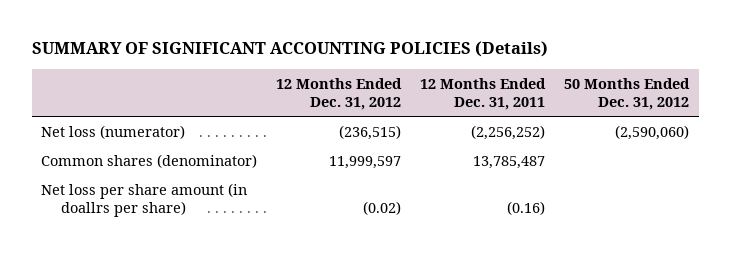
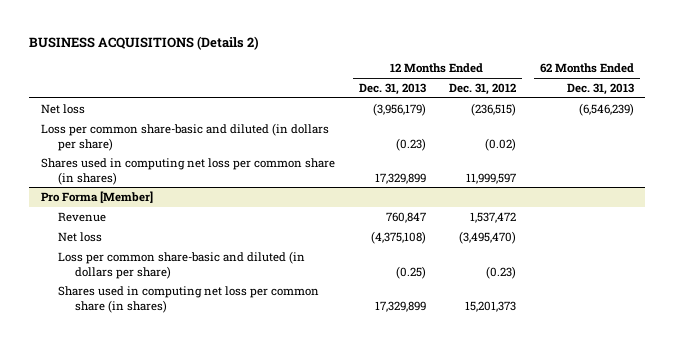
- SUMMARY OF SIGNIFICANT ACCOUNTING POLICIES (Details)
+ BUSINESS ACQUISITIONS (Details 2)
- | 12 Months Ended Dec. 31, 2012 | 12 Months Ended Dec. 31, 2011 | 50 Months Ended Dec. 31, 2012
+ | 12 Months Ended Dec. 31, 2013 | 12 Months Ended Dec. 31, 2012 | 62 Months Ended Dec. 31, 2013
- Net loss (numerator) | (236,515) | (2,256,252) | (2,590,060)
- Common shares (denominator) | 11,999,597 | 13,785,487 |
- Net loss per share amount (in doallrs per share) | (0.02) | (0.16) |
+ Net loss | (3,956,179) | (236,515) | (6,546,239)
+ Loss per common share-basic and diluted (in dollars per share) | (0.23) | (0.02) |
+ Shares used in computing net loss per common share (in shares) | 17,329,899 | 11,999,597 |
+ Pro Forma [Member]
+ Revenue | 760,847 | 1,537,472 |
+ Net loss | (4,375,108) | (3,495,470) |
+ Loss per common share-basic and diluted (in dollars per share) | (0.25) | (0.23) |
+ Shares used in computing net loss per common share (in shares) | 17,329,899 | 15,201,373 |

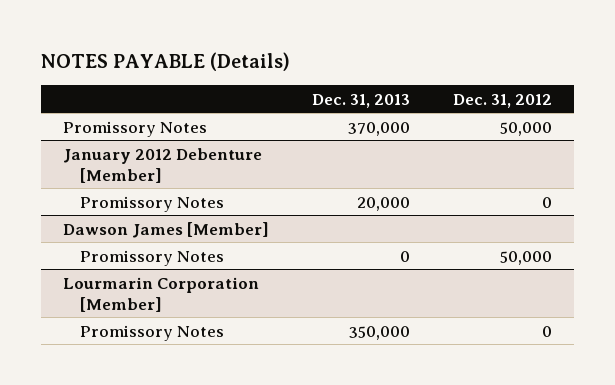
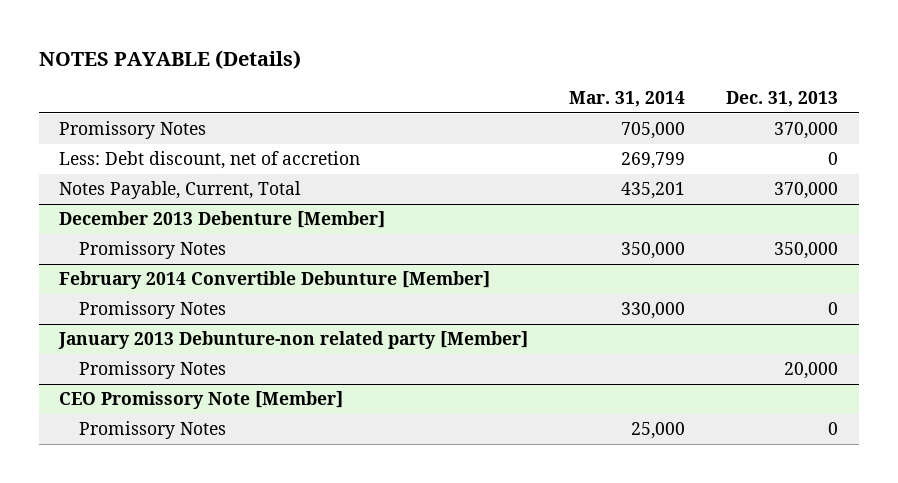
- | Dec. 31, 2013 | Dec. 31, 2012
+ | Mar. 31, 2014 | Dec. 31, 2013
- January 2012 Debenture [Member]
+ Less: Debt discount, net of accretion | 269,799 | 0
+ Notes Payable, Current, Total | 435,201 | 370,000
+ December 2013 Debenture [Member]
+ Promissory Notes | 350,000 | 350,000
+ February 2014 Convertible Debunture [Member]
+ Promissory Notes | 330,000 | 0
+ January 2013 Debunture-non related party [Member]
- Dawson James [Member]
+ CEO Promissory Note [Member]
- Lourmarin Corporation [Member]
- Promissory Notes | 350,000 | 0

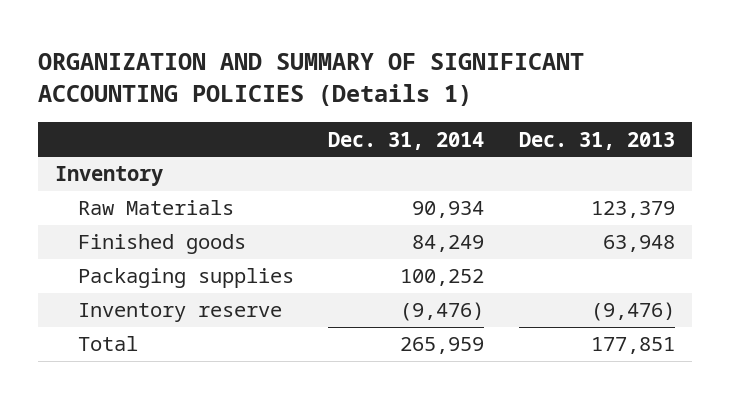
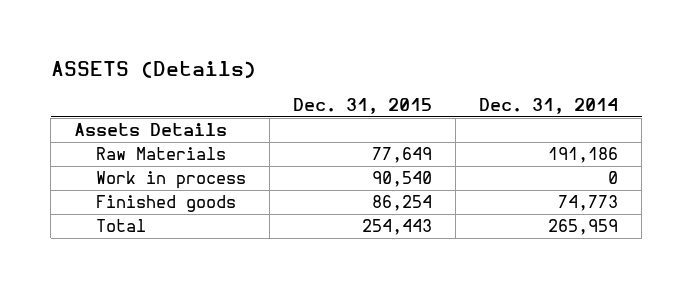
- ORGANIZATION AND SUMMARY OF SIGNIFICANT ACCOUNTING POLICIES (Details 1)
+ ASSETS (Details)
- | Dec. 31, 2014 | Dec. 31, 2013
+ | Dec. 31, 2015 | Dec. 31, 2014
- Inventory
- Raw Materials | 90,934 | 123,379
- Finished goods | 84,249 | 63,948
- Packaging supplies | 100,252 |
- Inventory reserve | (9,476) | (9,476)
+ Assets Details
+ Raw Materials | 77,649 | 191,186
+ Work in process | 90,540 | 0
+ Finished goods | 86,254 | 74,773

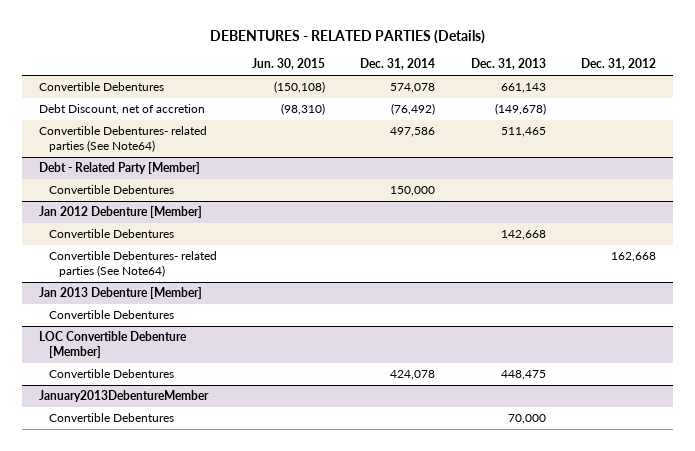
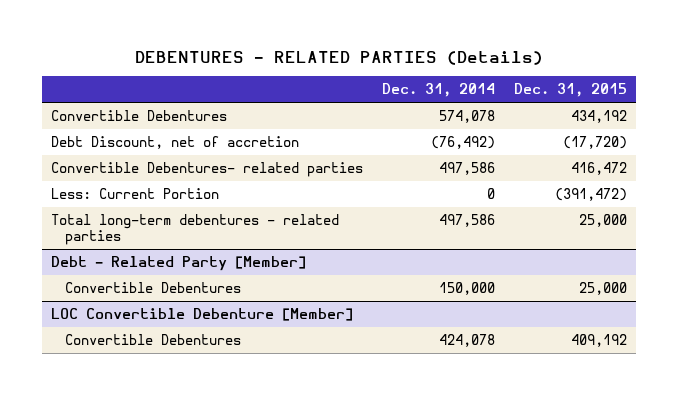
- | Jun. 30, 2015 | Dec. 31, 2014 | Dec. 31, 2013 | Dec. 31, 2012
+ | Dec. 31, 2014 | Dec. 31, 2015
- Convertible Debentures- related parties (See Note64) | | 497,586 | 511,465 |
+ Convertible Debentures- related parties | 497,586 | 416,472
+ Less: Current Portion | 0 | (391,472)
+ Total long-term debentures - related parties | 497,586 | 25,000
- Jan 2012 Debenture [Member]
- Convertible Debentures | | | 142,668 |
- Convertible Debentures- related parties (See Note64) | | | | 162,668
- Jan 2013 Debenture [Member]
- Convertible Debentures
- January2013DebentureMember
- Convertible Debentures | | | 70,000 |

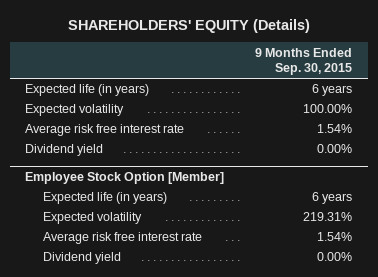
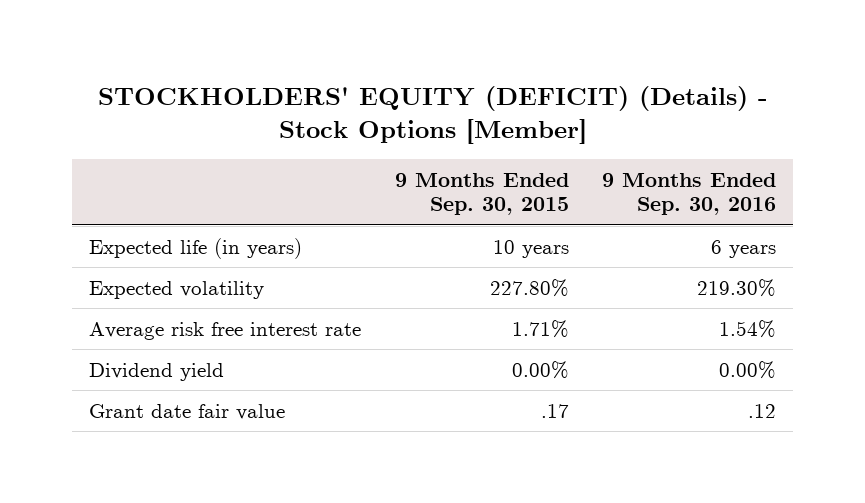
- SHAREHOLDERS' EQUITY (Details)
+ STOCKHOLDERS' EQUITY (DEFICIT) (Details) - Stock Options [Member]
- | 9 Months Ended Sep. 30, 2015
+ | 9 Months Ended Sep. 30, 2015 | 9 Months Ended Sep. 30, 2016
- Expected life (in years) | 6 years
- Expected volatility | 100.00%
- Average risk free interest rate | 1.54%
- Dividend yield | 0.00%
- Employee Stock Option [Member]
- Expected life (in years) | 6 years
- Expected volatility | 219.31%
- Average risk free interest rate | 1.54%
+ Expected life (in years) | 10 years | 6 years
+ Expected volatility | 227.80% | 219.30%
+ Average risk free interest rate | 1.71% | 1.54%
+ Grant date fair value | .17 | .12

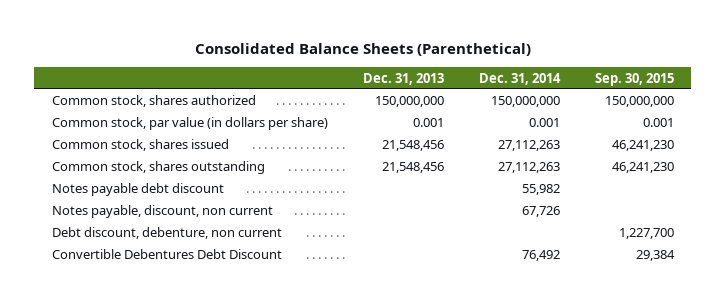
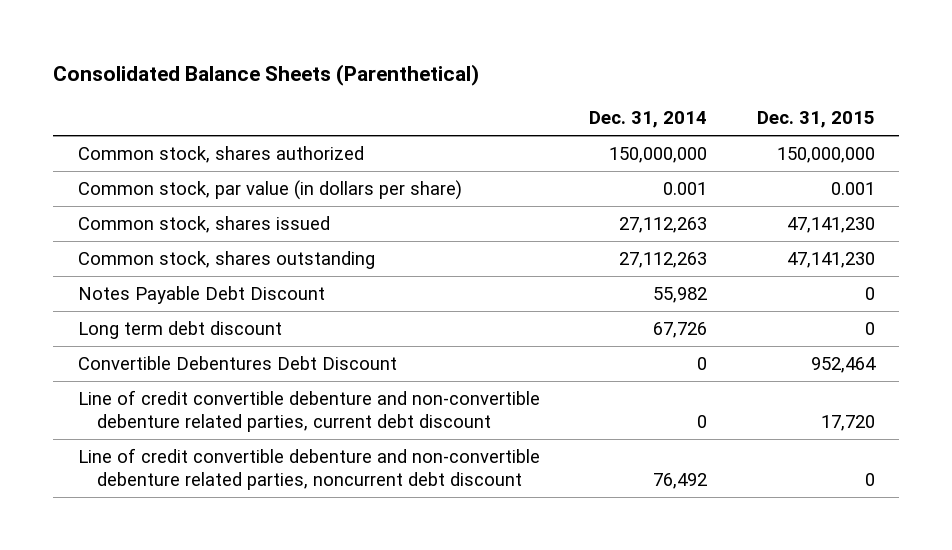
- | Dec. 31, 2013 | Dec. 31, 2014 | Sep. 30, 2015
+ | Dec. 31, 2014 | Dec. 31, 2015
- Notes payable debt discount | | 55,982 |
- Notes payable, discount, non current | | 67,726 |
- Debt discount, debenture, non current | | | 1,227,700
- Convertible Debentures Debt Discount | | 76,492 | 29,384
+ Notes Payable Debt Discount | 55,982 | 0
+ Long term debt discount | 67,726 | 0
+ Convertible Debentures Debt Discount | 0 | 952,464
+ Line of credit convertible debenture and non-convertible debenture related parties, current debt discount | 0 | 17,720
+ Line of credit convertible debenture and non-convertible debenture related parties, noncurrent debt discount | 76,492 | 0

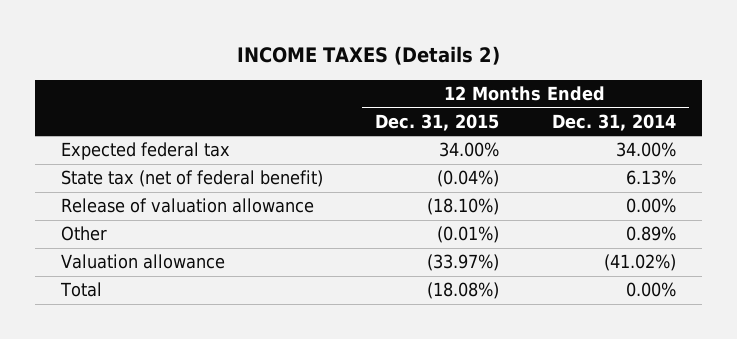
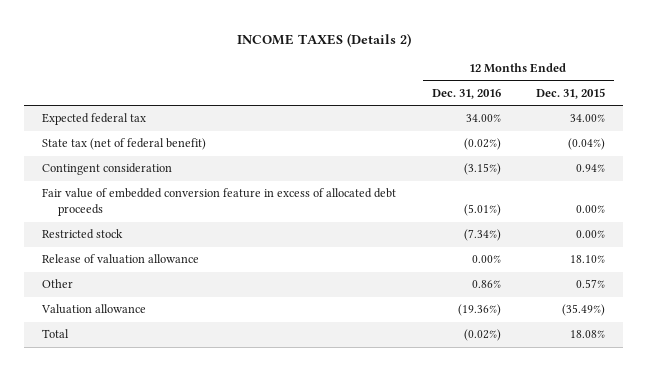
- | 12 Months Ended Dec. 31, 2015 | 12 Months Ended Dec. 31, 2014
+ | 12 Months Ended Dec. 31, 2016 | 12 Months Ended Dec. 31, 2015
- Release of valuation allowance | (18.10%) | 0.00%
- Other | (0.01%) | 0.89%
- Valuation allowance | (33.97%) | (41.02%)
- Total | (18.08%) | 0.00%
+ Contingent consideration | (3.15%) | 0.94%
+ Fair value of embedded conversion feature in excess of allocated debt proceeds | (5.01%) | 0.00%
+ Restricted stock | (7.34%) | 0.00%
+ Release of valuation allowance | 0.00% | 18.10%
+ Other | 0.86% | 0.57%
+ Valuation allowance | (19.36%) | (35.49%)
+ Total | (0.02%) | 18.08%

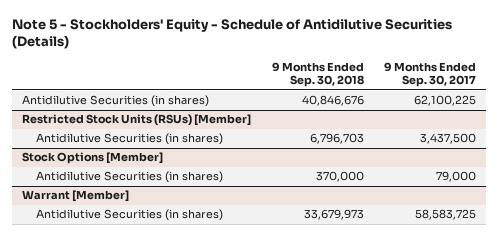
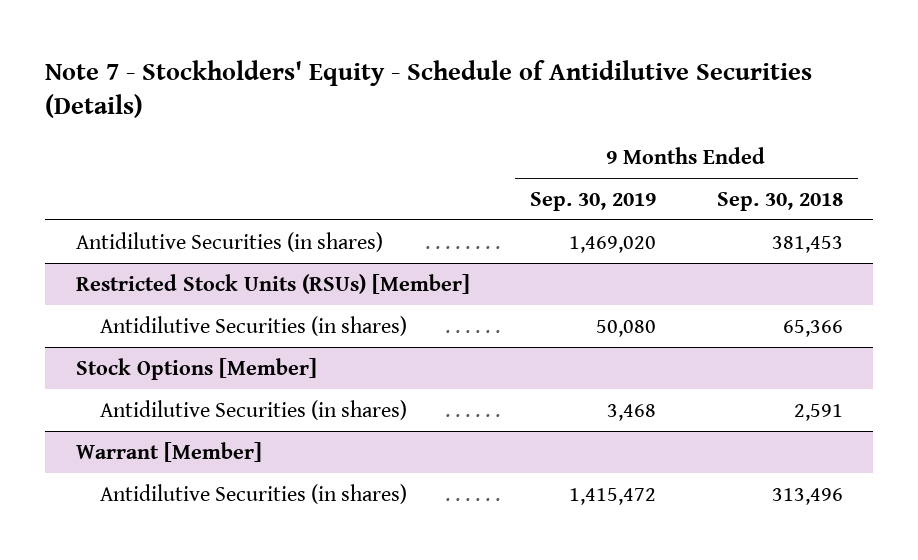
- Note 5 - Stockholders' Equity - Schedule of Antidilutive Securities (Details)
+ Note 7 - Stockholders' Equity - Schedule of Antidilutive Securities (Details)
- | 9 Months Ended Sep. 30, 2018 | 9 Months Ended Sep. 30, 2017
+ | 9 Months Ended Sep. 30, 2019 | 9 Months Ended Sep. 30, 2018
- Antidilutive Securities (in shares) | 40,846,676 | 62,100,225
+ Antidilutive Securities (in shares) | 1,469,020 | 381,453
@ Restricted Stock Units (RSUs) [Member]
- Antidilutive Securities (in shares) | 6,796,703 | 3,437,500
+ Antidilutive Securities (in shares) | 50,080 | 65,366
@ Stock Options [Member]
- Antidilutive Securities (in shares) | 370,000 | 79,000
+ Antidilutive Securities (in shares) | 3,468 | 2,591
@ Warrant [Member]
- Antidilutive Securities (in shares) | 33,679,973 | 58,583,725
+ Antidilutive Securities (in shares) | 1,415,472 | 313,496

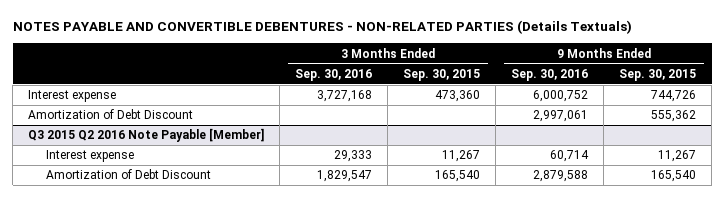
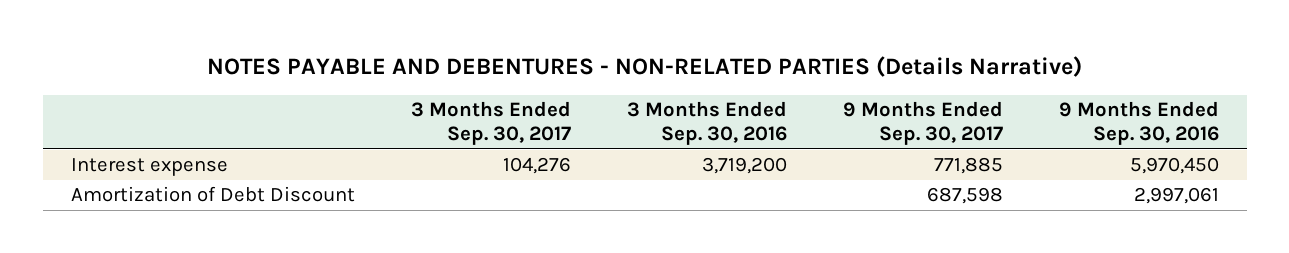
- NOTES PAYABLE AND CONVERTIBLE DEBENTURES - NON-RELATED PARTIES (Details Textuals)
+ NOTES PAYABLE AND DEBENTURES - NON-RELATED PARTIES (Details Narrative)
- | 3 Months Ended Sep. 30, 2016 | 3 Months Ended Sep. 30, 2015 | 9 Months Ended Sep. 30, 2016 | 9 Months Ended Sep. 30, 2015
+ | 3 Months Ended Sep. 30, 2017 | 3 Months Ended Sep. 30, 2016 | 9 Months Ended Sep. 30, 2017 | 9 Months Ended Sep. 30, 2016
- Interest expense | 3,727,168 | 473,360 | 6,000,752 | 744,726
+ Interest expense | 104,276 | 3,719,200 | 771,885 | 5,970,450
- Q3 2015 Q2 2016 Note Payable [Member]
- Interest expense | 29,333 | 11,267 | 60,714 | 11,267
- Amortization of Debt Discount | 1,829,547 | 165,540 | 2,879,588 | 165,540

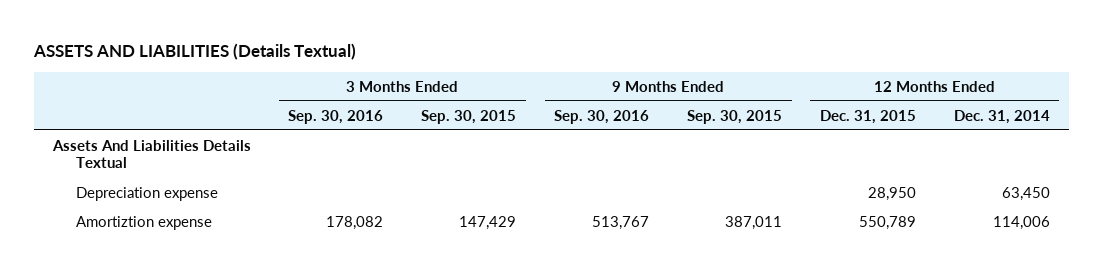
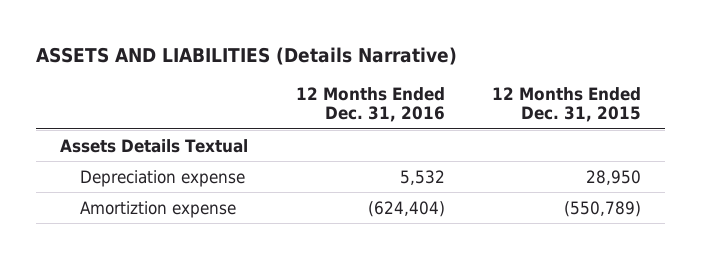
- ASSETS AND LIABILITIES (Details Textual)
+ ASSETS AND LIABILITIES (Details Narrative)
- | 3 Months Ended Sep. 30, 2016 | 3 Months Ended Sep. 30, 2015 | 9 Months Ended Sep. 30, 2016 | 9 Months Ended Sep. 30, 2015 | 12 Months Ended Dec. 31, 2015 | 12 Months Ended Dec. 31, 2014
+ | 12 Months Ended Dec. 31, 2016 | 12 Months Ended Dec. 31, 2015
- Assets And Liabilities Details Textual
+ Assets Details Textual
- Amortiztion expense | 178,082 | 147,429 | 513,767 | 387,011 | 550,789 | 114,006
+ Amortiztion expense | (624,404) | (550,789)

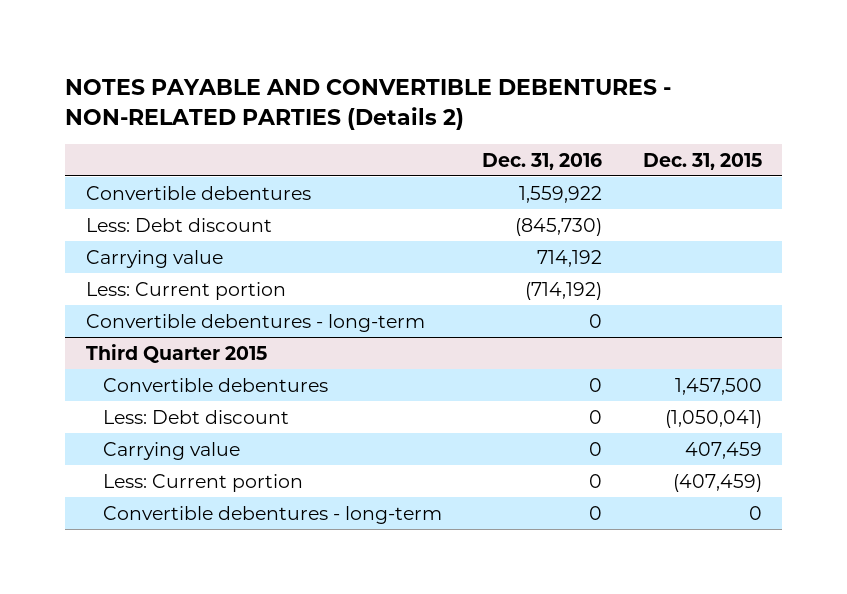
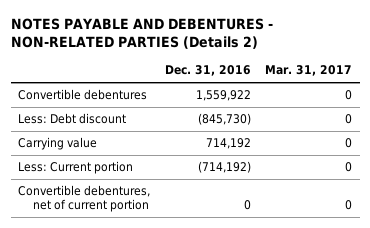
- NOTES PAYABLE AND CONVERTIBLE DEBENTURES - NON-RELATED PARTIES (Details 2)
+ NOTES PAYABLE AND DEBENTURES - NON-RELATED PARTIES (Details 2)
- | Dec. 31, 2016 | Dec. 31, 2015
+ | Dec. 31, 2016 | Mar. 31, 2017
- Convertible debentures - long-term | 0 |
- Third Quarter 2015
- Convertible debentures | 0 | 1,457,500
- Less: Debt discount | 0 | (1,050,041)
- Carrying value | 0 | 407,459
- Less: Current portion | 0 | (407,459)
- Convertible debentures - long-term | 0 | 0
+ Convertible debentures, net of current portion | 0 | 0

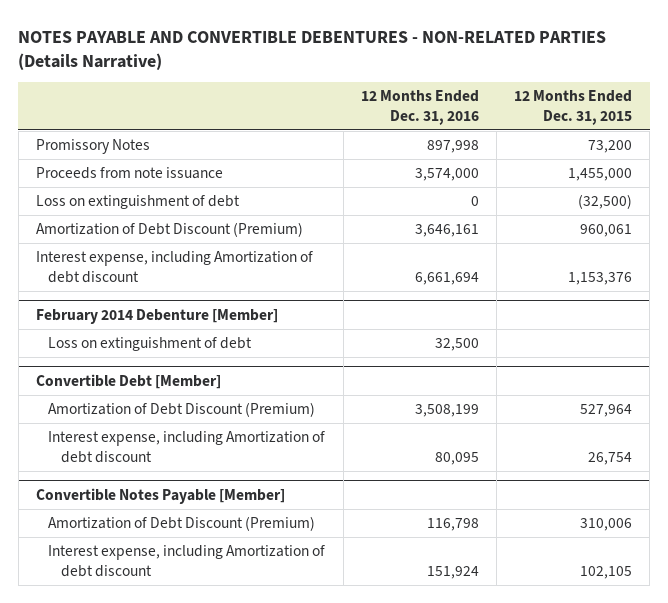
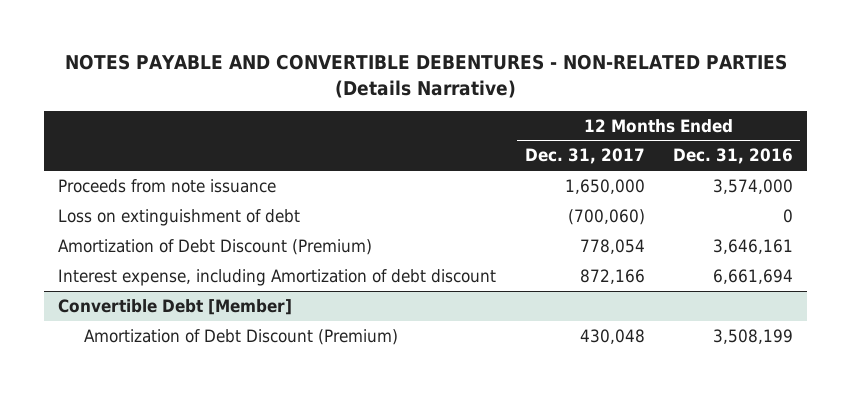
- | 12 Months Ended Dec. 31, 2016 | 12 Months Ended Dec. 31, 2015
+ | 12 Months Ended Dec. 31, 2017 | 12 Months Ended Dec. 31, 2016
- Promissory Notes | 897,998 | 73,200
- February 2014 Debenture [Member]
- Loss on extinguishment of debt | 32,500 |
@ Convertible Debt [Member]
- Interest expense, including Amortization of debt discount | 80,095 | 26,754
- Convertible Notes Payable [Member]
- Amortization of Debt Discount (Premium) | 116,798 | 310,006
- Interest expense, including Amortization of debt discount | 151,924 | 102,105

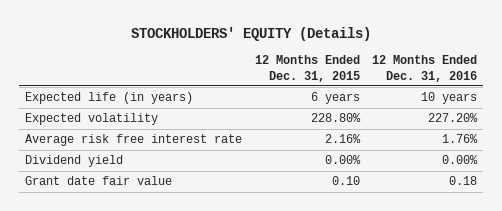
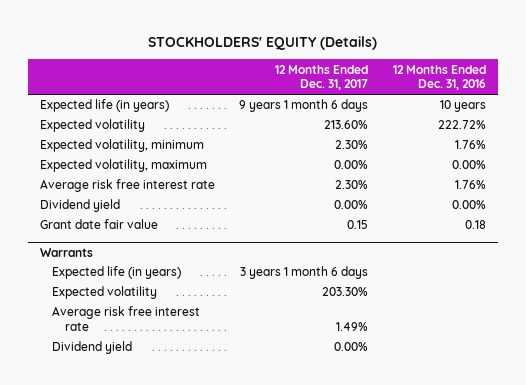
- | 12 Months Ended Dec. 31, 2015 | 12 Months Ended Dec. 31, 2016
+ | 12 Months Ended Dec. 31, 2017 | 12 Months Ended Dec. 31, 2016
- Expected volatility | 228.80% | 227.20%
+ Expected volatility | 213.60% | 222.72%
+ Expected volatility, minimum | 2.30% | 1.76%
+ Expected volatility, maximum | 0.00% | 0.00%
+ Warrants
+ Expected life (in years) | 3 years 1 month 6 days |
+ Expected volatility | 203.30% |
+ Average risk free interest rate | 1.49% |
+ Dividend yield | 0.00% |

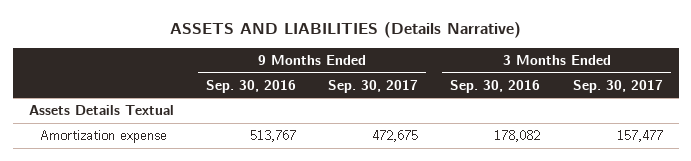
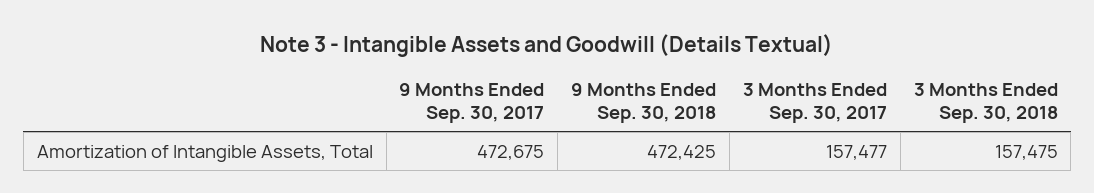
- ASSETS AND LIABILITIES (Details Narrative)
+ Note 3 - Intangible Assets and Goodwill (Details Textual)
- | 9 Months Ended Sep. 30, 2016 | 9 Months Ended Sep. 30, 2017 | 3 Months Ended Sep. 30, 2016 | 3 Months Ended Sep. 30, 2017
+ | 9 Months Ended Sep. 30, 2017 | 9 Months Ended Sep. 30, 2018 | 3 Months Ended Sep. 30, 2017 | 3 Months Ended Sep. 30, 2018
- Assets Details Textual
- Amortization expense | 513,767 | 472,675 | 178,082 | 157,477
+ Amortization of Intangible Assets, Total | 472,675 | 472,425 | 157,477 | 157,475

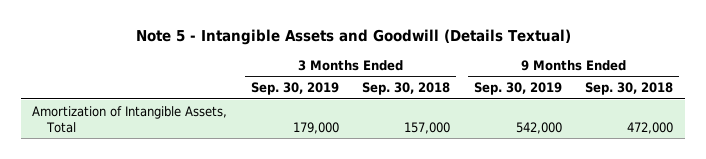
- Note 3 - Intangible Assets and Goodwill (Details Textual)
+ Note 5 - Intangible Assets and Goodwill (Details Textual)
- | 9 Months Ended Sep. 30, 2017 | 9 Months Ended Sep. 30, 2018 | 3 Months Ended Sep. 30, 2017 | 3 Months Ended Sep. 30, 2018
+ | 3 Months Ended Sep. 30, 2019 | 3 Months Ended Sep. 30, 2018 | 9 Months Ended Sep. 30, 2019 | 9 Months Ended Sep. 30, 2018
- Amortization of Intangible Assets, Total | 472,675 | 472,425 | 157,477 | 157,475
+ Amortization of Intangible Assets, Total | 179,000 | 157,000 | 542,000 | 472,000

